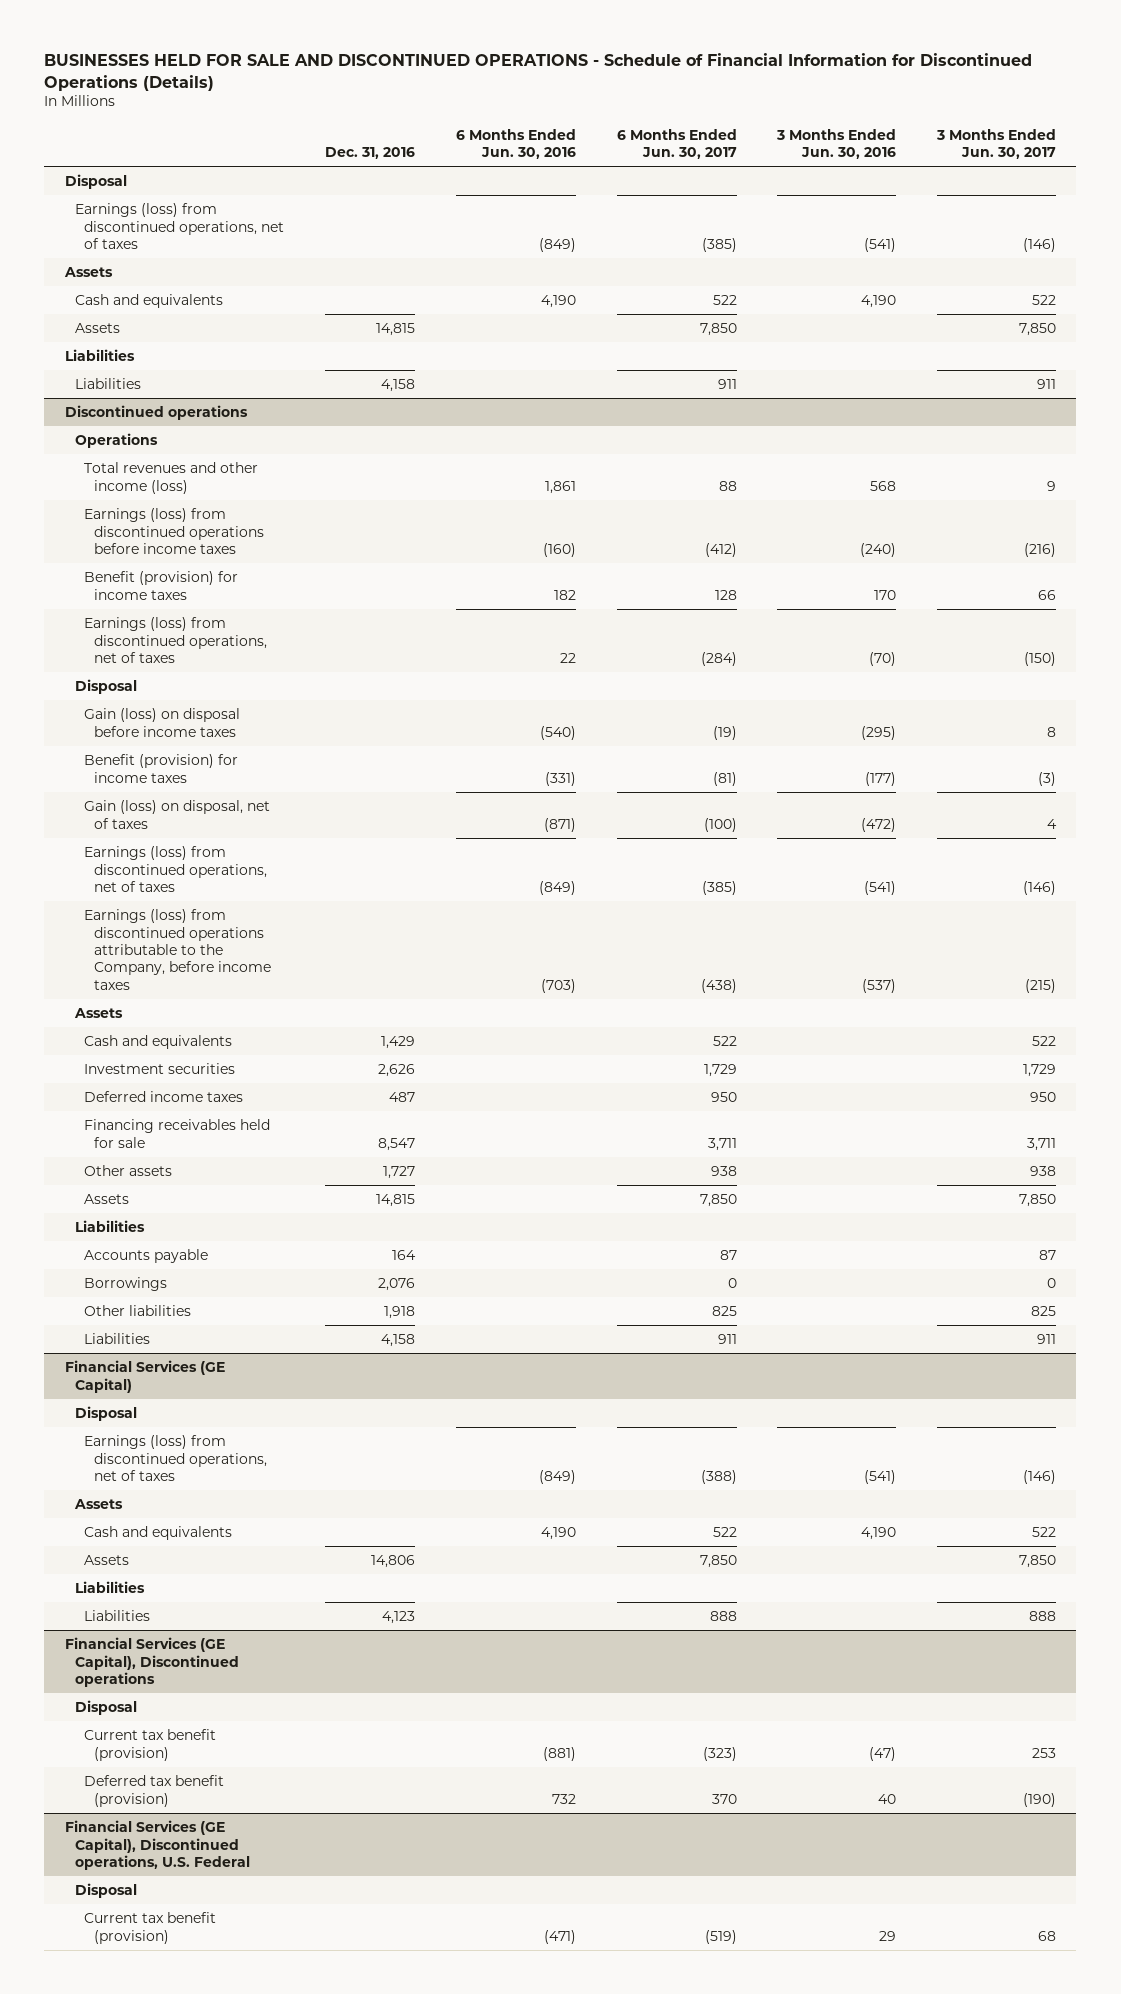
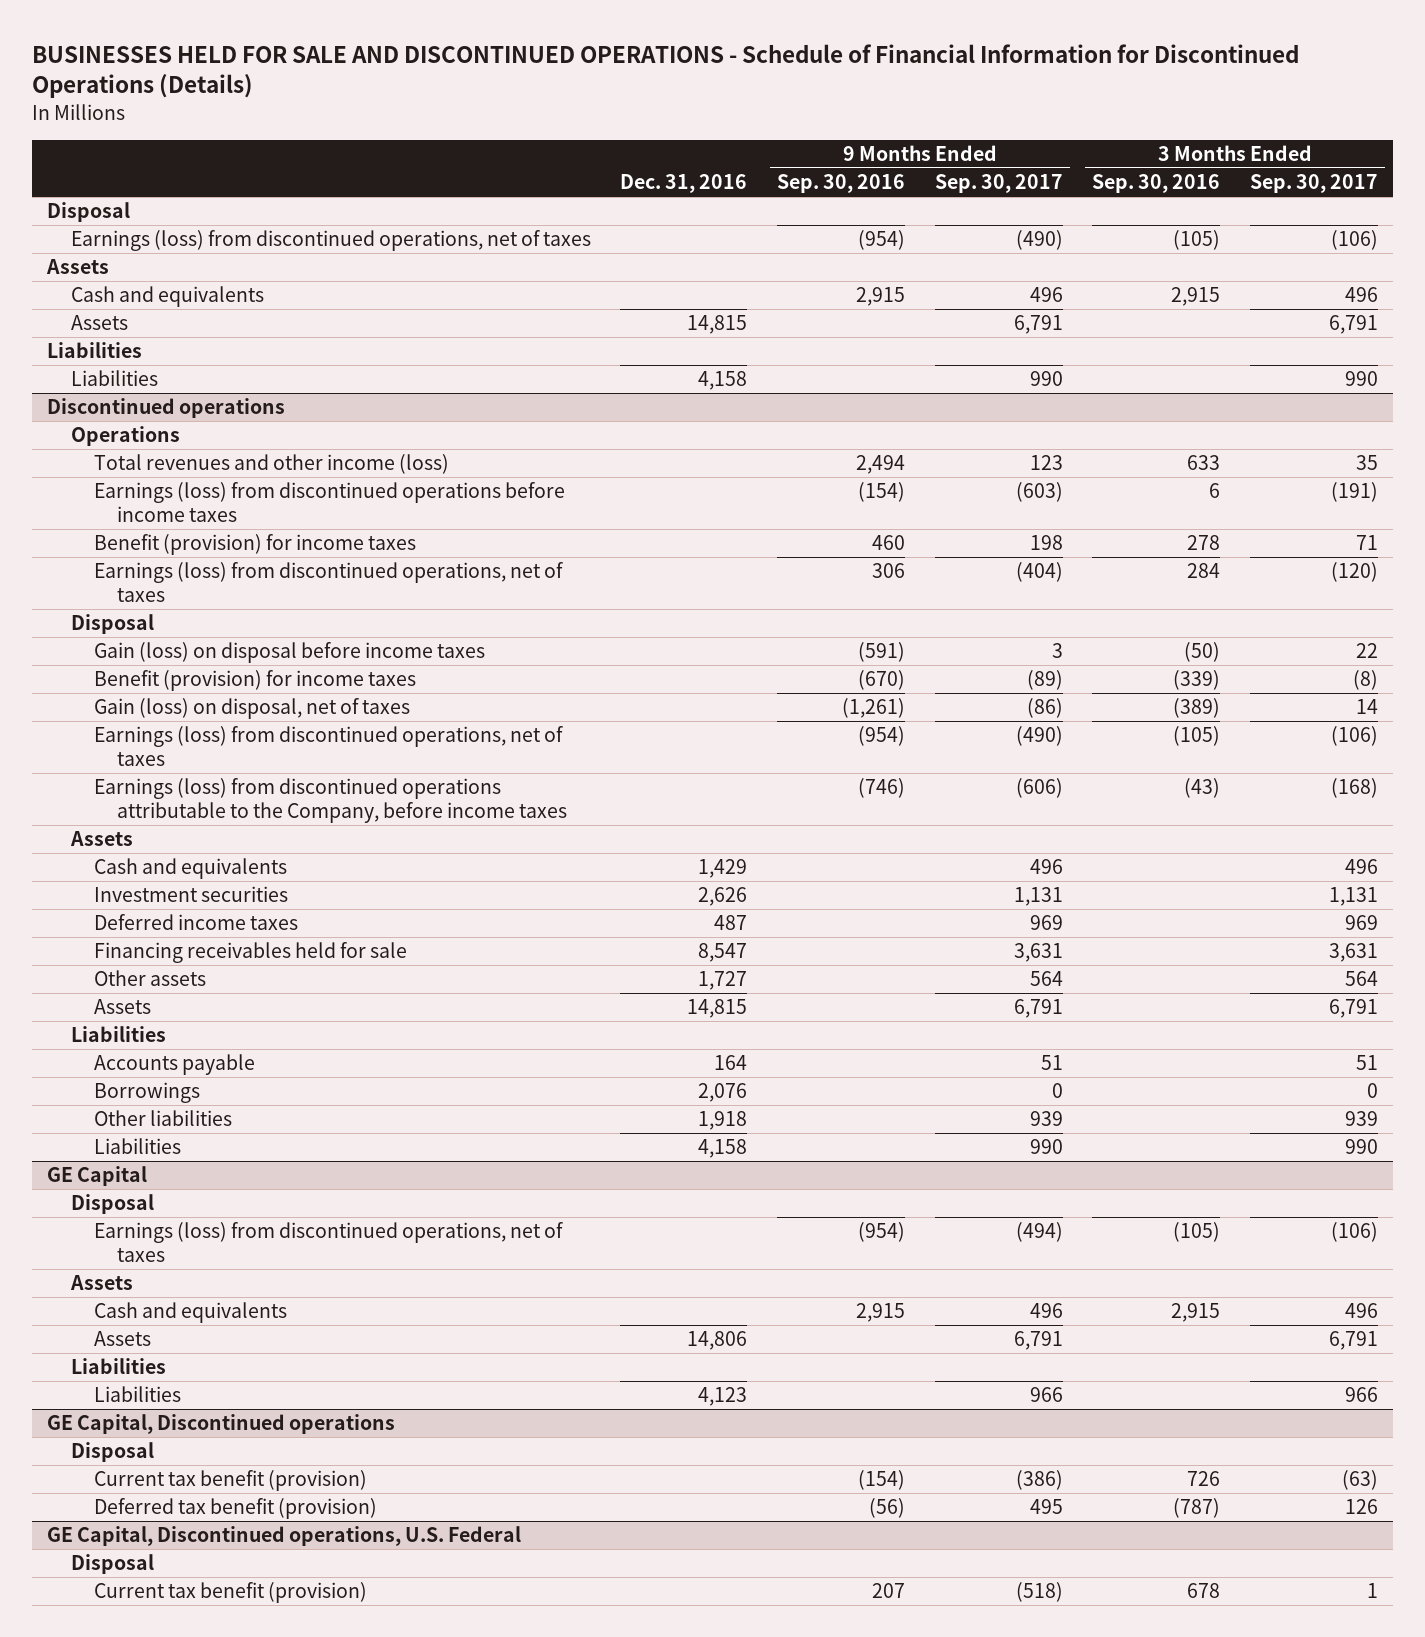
- | Dec. 31, 2016 | 6 Months Ended Jun. 30, 2016 | 6 Months Ended Jun. 30, 2017 | 3 Months Ended Jun. 30, 2016 | 3 Months Ended Jun. 30, 2017
+ | Dec. 31, 2016 | 9 Months Ended Sep. 30, 2016 | 9 Months Ended Sep. 30, 2017 | 3 Months Ended Sep. 30, 2016 | 3 Months Ended Sep. 30, 2017
- Financial Services (GE Capital)
+ GE Capital
- Financial Services (GE Capital), Discontinued operations
+ GE Capital, Discontinued operations
- Financial Services (GE Capital), Discontinued operations, U.S. Federal
+ GE Capital, Discontinued operations, U.S. Federal

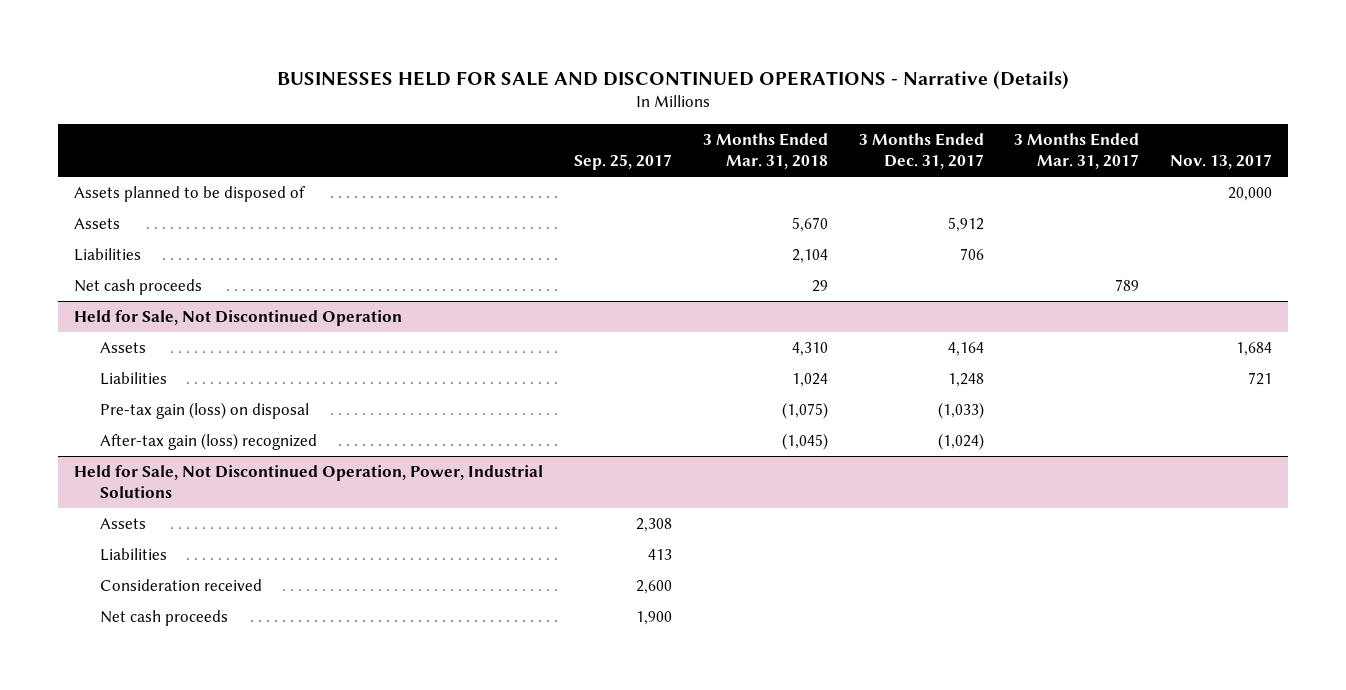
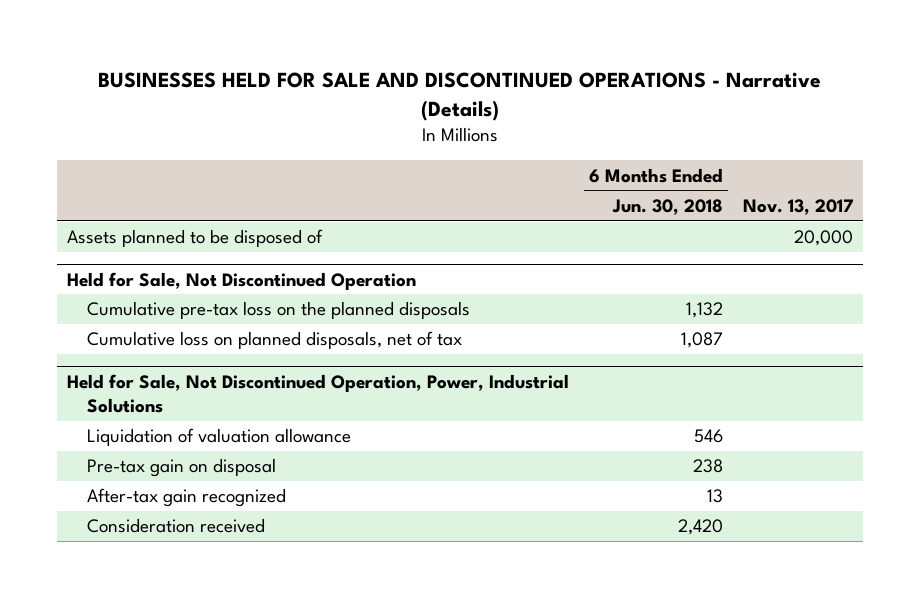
- | Sep. 25, 2017 | 3 Months Ended Mar. 31, 2018 | 3 Months Ended Dec. 31, 2017 | 3 Months Ended Mar. 31, 2017 | Nov. 13, 2017
+ | 6 Months Ended Jun. 30, 2018 | Nov. 13, 2017
- Assets | | 5,670 | 5,912 | |
- Liabilities | | 2,104 | 706 | |
- Net cash proceeds | | 29 | | 789 |
@ Held for Sale, Not Discontinued Operation
- Assets | | 4,310 | 4,164 | | 1,684
- Liabilities | | 1,024 | 1,248 | | 721
- Pre-tax gain (loss) on disposal | | (1,075) | (1,033) | |
- After-tax gain (loss) recognized | | (1,045) | (1,024) | |
+ Cumulative pre-tax loss on the planned disposals | 1,132 |
+ Cumulative loss on planned disposals, net of tax | 1,087 |
@ Held for Sale, Not Discontinued Operation, Power, Industrial Solutions
- Assets | 2,308 | | | |
- Liabilities | 413 | | | |
+ Liquidation of valuation allowance | 546 |
+ Pre-tax gain on disposal | 238 |
+ After-tax gain recognized | 13 |
- Net cash proceeds | 1,900 | | | |

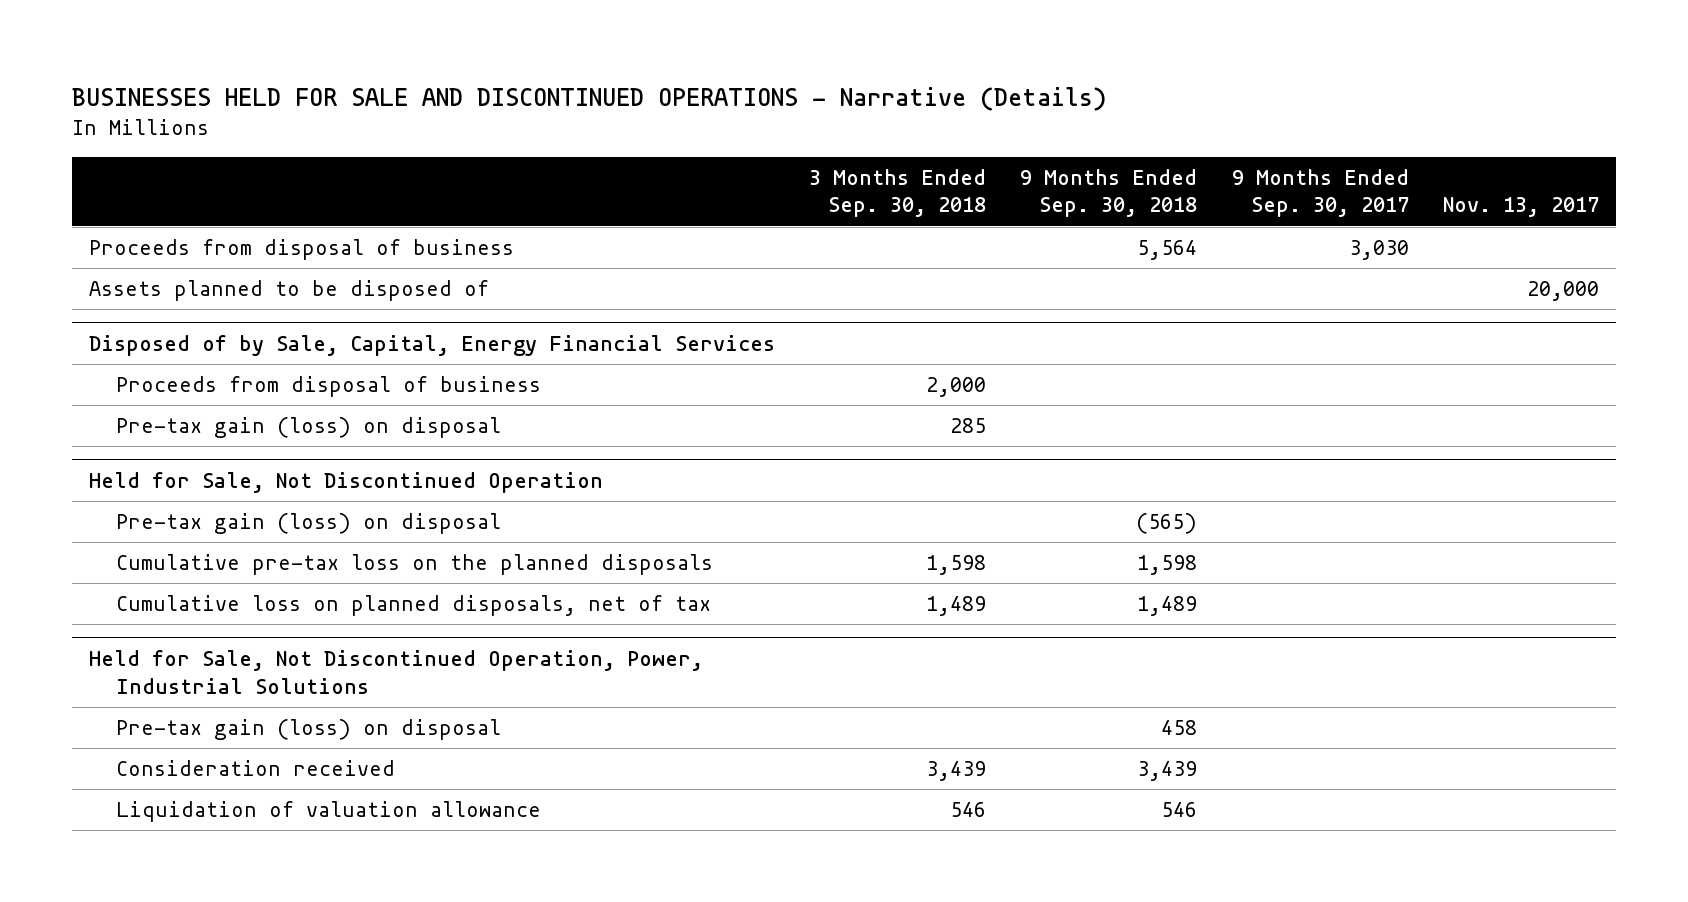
- | 6 Months Ended Jun. 30, 2018 | Nov. 13, 2017
+ | 3 Months Ended Sep. 30, 2018 | 9 Months Ended Sep. 30, 2018 | 9 Months Ended Sep. 30, 2017 | Nov. 13, 2017
+ Proceeds from disposal of business | | 5,564 | 3,030 |
+ Disposed of by Sale, Capital, Energy Financial Services
+ Proceeds from disposal of business | 2,000 | | |
+ Pre-tax gain (loss) on disposal | 285 | | |
@ Held for Sale, Not Discontinued Operation
+ Pre-tax gain (loss) on disposal | | (565) | |
@ Held for Sale, Not Discontinued Operation, Power, Industrial Solutions
- Pre-tax gain on disposal | 238 |
- After-tax gain recognized | 13 |
+ Pre-tax gain (loss) on disposal | | 458 | |
moved down: Liquidation of valuation allowance | 546 | 546 | |

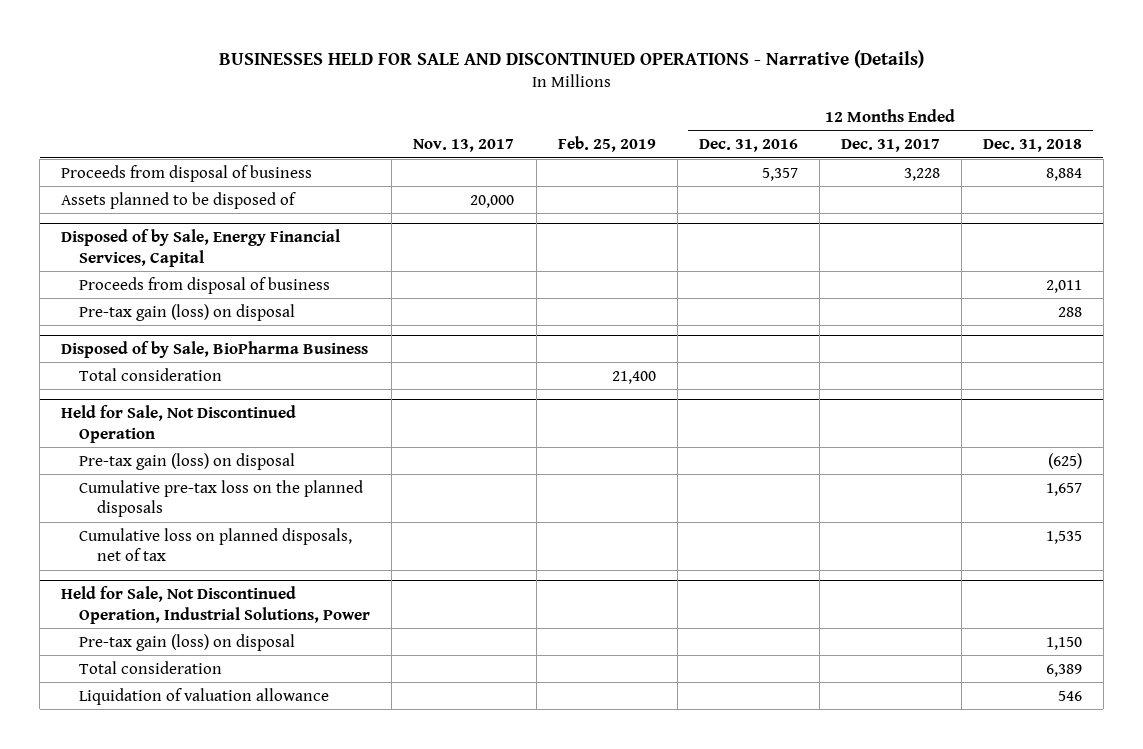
- | 3 Months Ended Sep. 30, 2018 | 9 Months Ended Sep. 30, 2018 | 9 Months Ended Sep. 30, 2017 | Nov. 13, 2017
+ | Nov. 13, 2017 | Feb. 25, 2019 | 12 Months Ended Dec. 31, 2016 | 12 Months Ended Dec. 31, 2017 | 12 Months Ended Dec. 31, 2018
- Disposed of by Sale, Capital, Energy Financial Services
+ Disposed of by Sale, Energy Financial Services, Capital
+ Disposed of by Sale, BioPharma Business
+ Total consideration | | 21,400 | | |
- Held for Sale, Not Discontinued Operation, Power, Industrial Solutions
+ Held for Sale, Not Discontinued Operation, Industrial Solutions, Power
- Consideration received | 3,439 | 3,439 | |
+ Total consideration | | | | | 6,389

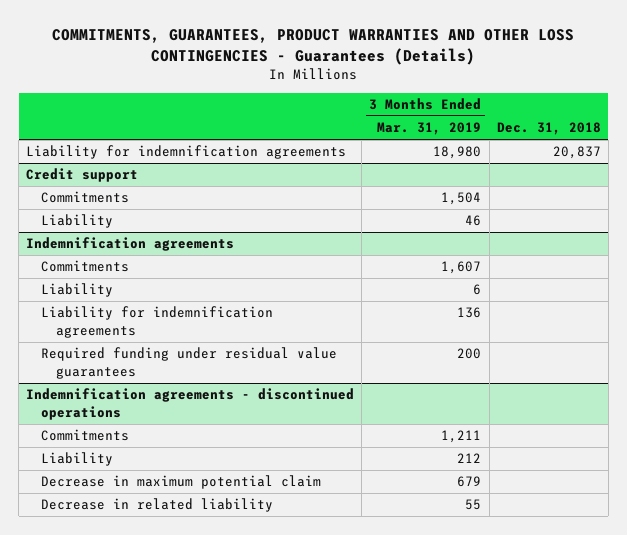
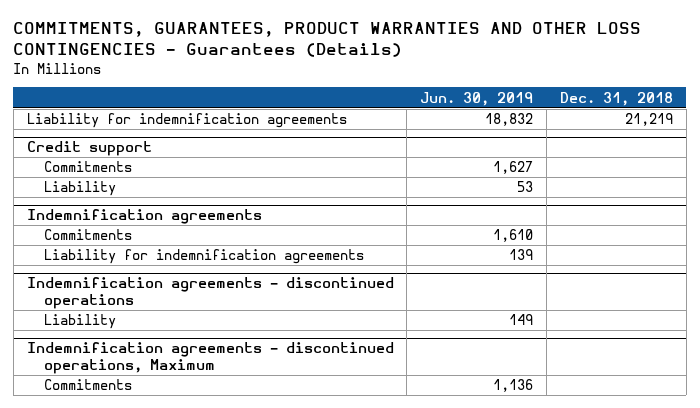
- | 3 Months Ended Mar. 31, 2019 | Dec. 31, 2018
+ | Jun. 30, 2019 | Dec. 31, 2018
- Liability for indemnification agreements | 18,980 | 20,837
+ Liability for indemnification agreements | 18,832 | 21,219
@ Indemnification agreements
- Liability | 6 |
- Required funding under residual value guarantees | 200 |
@ Indemnification agreements - discontinued operations
- Commitments | 1,211 |
- Decrease in maximum potential claim | 679 |
- Decrease in related liability | 55 |
+ Indemnification agreements - discontinued operations, Maximum
+ Commitments | 1,136 |

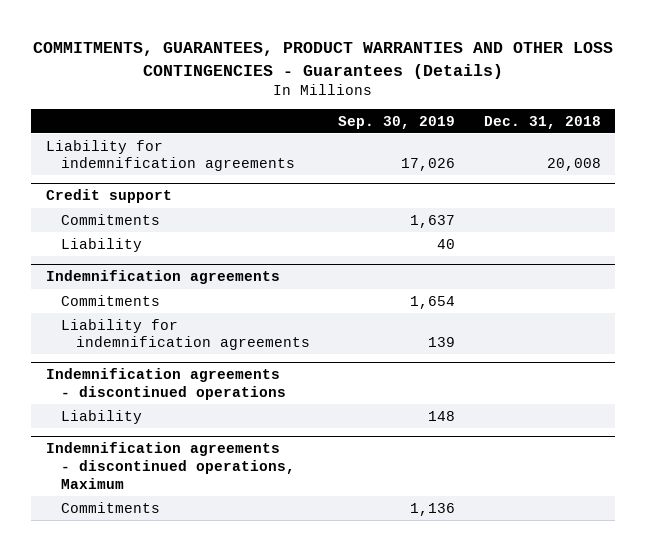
- | Jun. 30, 2019 | Dec. 31, 2018
+ | Sep. 30, 2019 | Dec. 31, 2018
- Liability for indemnification agreements | 18,832 | 21,219
+ Liability for indemnification agreements | 17,026 | 20,008

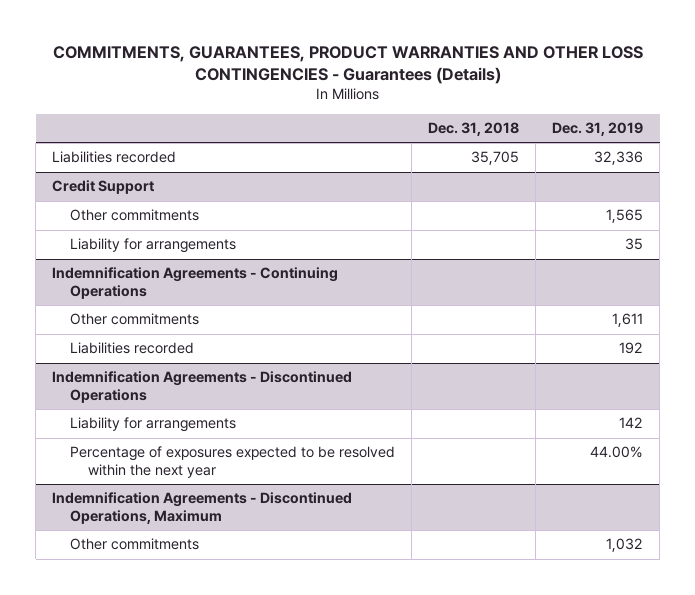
- | Sep. 30, 2019 | Dec. 31, 2018
+ | Dec. 31, 2018 | Dec. 31, 2019
- Liability for indemnification agreements | 17,026 | 20,008
- Credit support
- Commitments | 1,637 |
- Liability | 40 |
- Indemnification agreements
- Commitments | 1,654 |
- Liability for indemnification agreements | 139 |
- Indemnification agreements - discontinued operations
- Liability | 148 |
- Indemnification agreements - discontinued operations, Maximum
- Commitments | 1,136 |
+ Liabilities recorded | 35,705 | 32,336
+ Credit Support
+ Other commitments | | 1,565
+ Liability for arrangements | | 35
+ Indemnification Agreements - Continuing Operations
+ Other commitments | | 1,611
+ Liabilities recorded | | 192
+ Indemnification Agreements - Discontinued Operations
+ Liability for arrangements | | 142
+ Percentage of exposures expected to be resolved within the next year | | 44.00%
+ Indemnification Agreements - Discontinued Operations, Maximum
+ Other commitments | | 1,032

